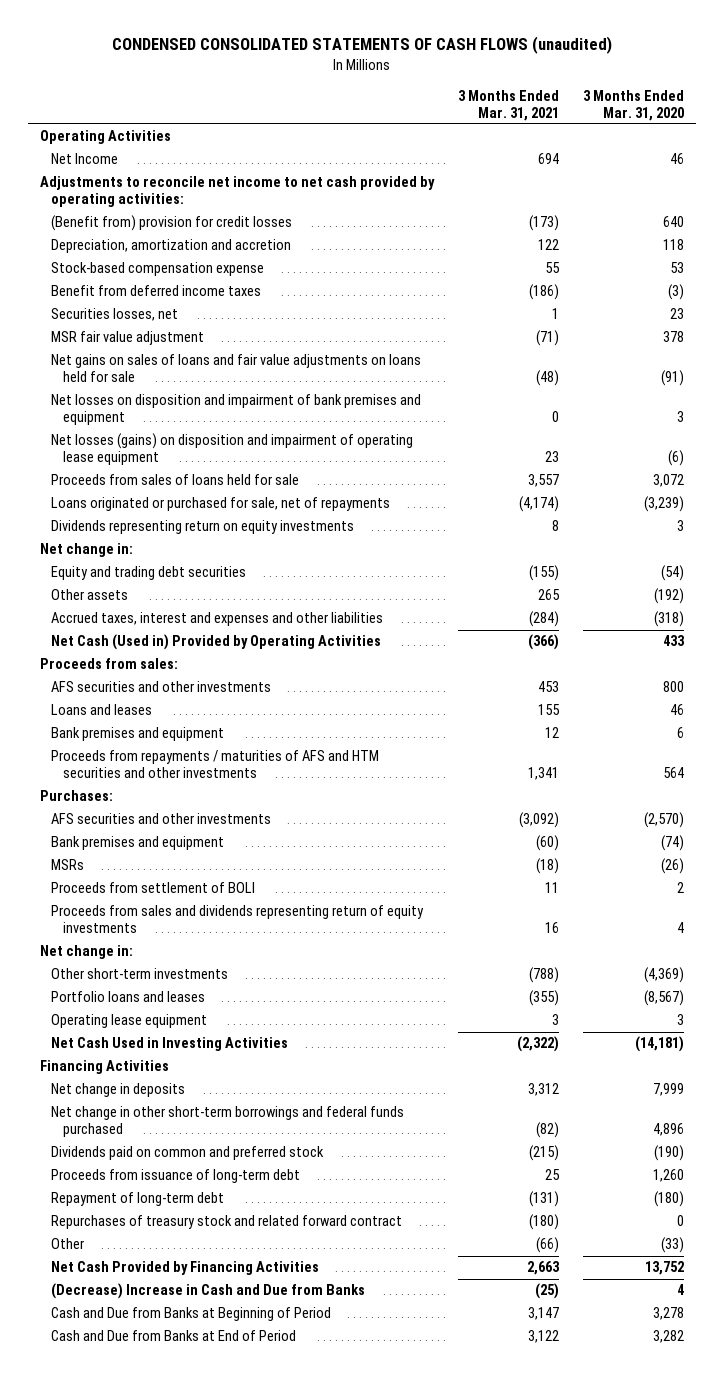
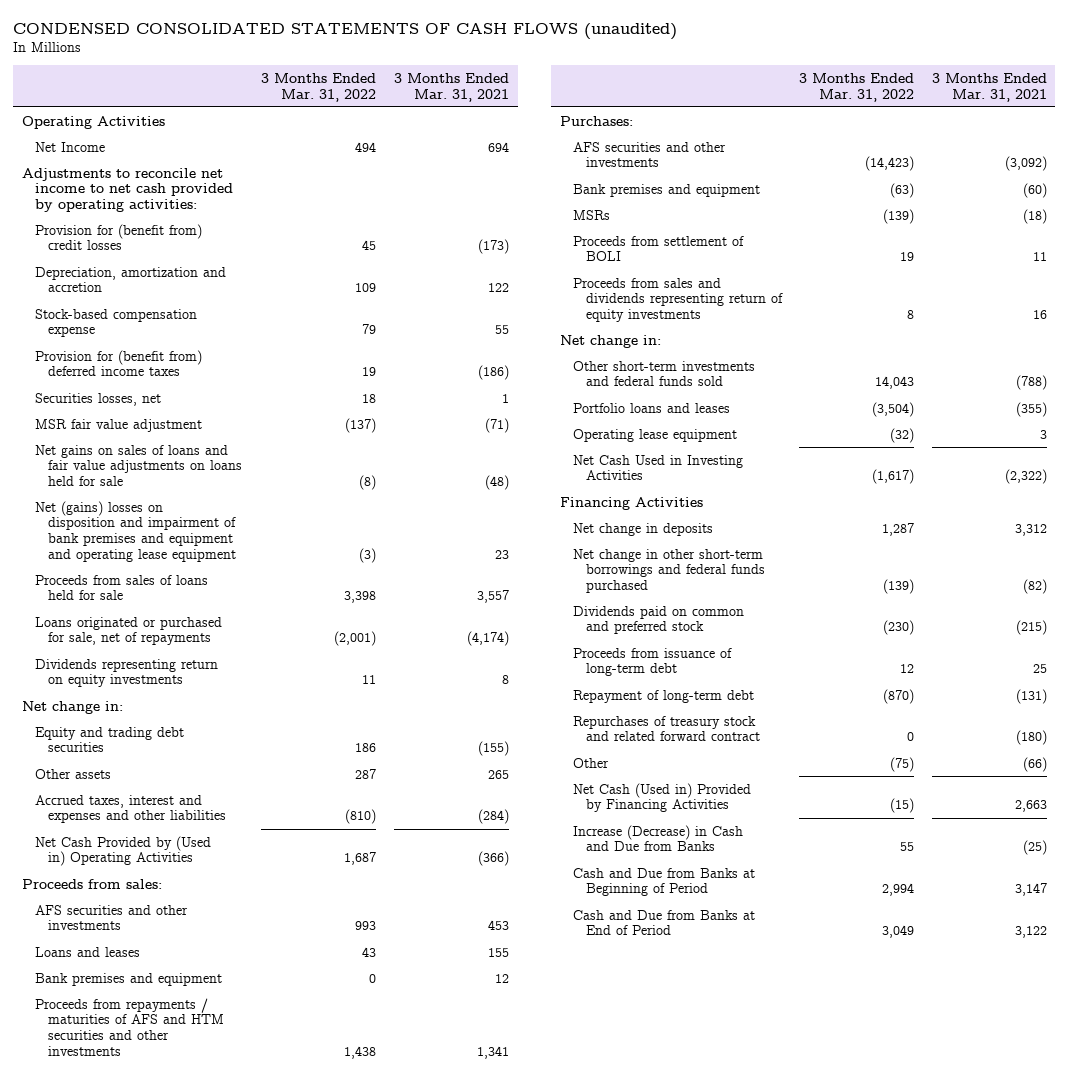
- | 3 Months Ended Mar. 31, 2021 | 3 Months Ended Mar. 31, 2020
+ | 3 Months Ended Mar. 31, 2022 | 3 Months Ended Mar. 31, 2021
- (Benefit from) provision for credit losses | (173) | 640
+ Provision for (benefit from) credit losses | 45 | (173)
- Benefit from deferred income taxes | (186) | (3)
+ Provision for (benefit from) deferred income taxes | 19 | (186)
- Net losses on disposition and impairment of bank premises and equipment | 0 | 3
- Net losses (gains) on disposition and impairment of operating lease equipment | 23 | (6)
+ Net (gains) losses on disposition and impairment of bank premises and equipment and operating lease equipment | (3) | 23
- Net Cash (Used in) Provided by Operating Activities | (366) | 433
+ Net Cash Provided by (Used in) Operating Activities | 1,687 | (366)
- Other short-term investments | (788) | (4,369)
+ Other short-term investments and federal funds sold | 14,043 | (788)
- Net Cash Provided by Financing Activities | 2,663 | 13,752
- (Decrease) Increase in Cash and Due from Banks | (25) | 4
+ Net Cash (Used in) Provided by Financing Activities | (15) | 2,663
+ Increase (Decrease) in Cash and Due from Banks | 55 | (25)

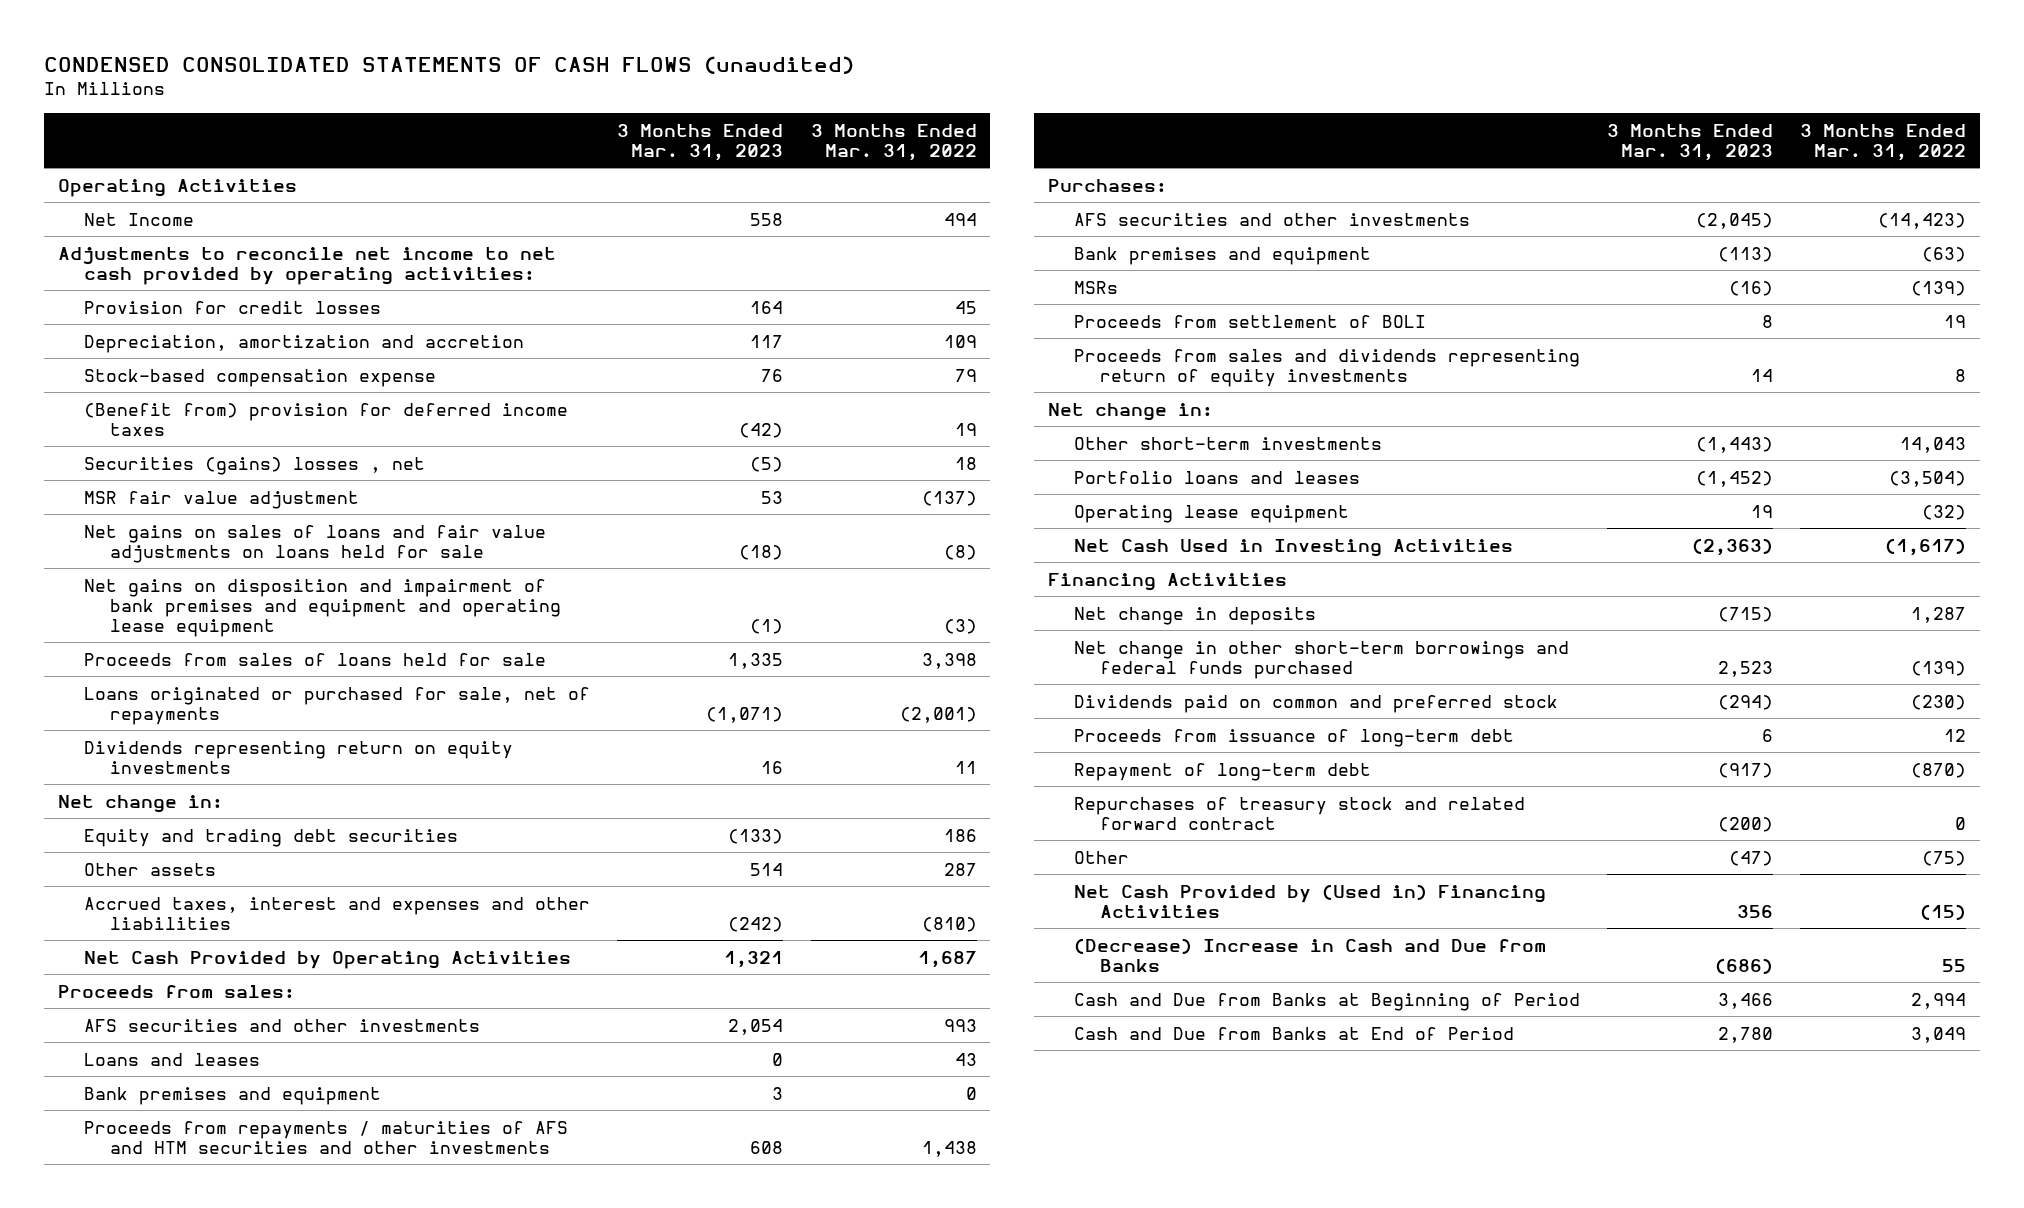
- | 3 Months Ended Mar. 31, 2022 | 3 Months Ended Mar. 31, 2021
+ | 3 Months Ended Mar. 31, 2023 | 3 Months Ended Mar. 31, 2022
- Provision for (benefit from) credit losses | 45 | (173)
+ Provision for credit losses | 164 | 45
- Provision for (benefit from) deferred income taxes | 19 | (186)
- Securities losses, net | 18 | 1
+ (Benefit from) provision for deferred income taxes | (42) | 19
+ Securities (gains) losses , net | (5) | 18
- Net (gains) losses on disposition and impairment of bank premises and equipment and operating lease equipment | (3) | 23
+ Net gains on disposition and impairment of bank premises and equipment and operating lease equipment | (1) | (3)
- Net Cash Provided by (Used in) Operating Activities | 1,687 | (366)
+ Net Cash Provided by Operating Activities | 1,321 | 1,687
- Other short-term investments and federal funds sold | 14,043 | (788)
+ Other short-term investments | (1,443) | 14,043
- Net Cash (Used in) Provided by Financing Activities | (15) | 2,663
- Increase (Decrease) in Cash and Due from Banks | 55 | (25)
+ Net Cash Provided by (Used in) Financing Activities | 356 | (15)
+ (Decrease) Increase in Cash and Due from Banks | (686) | 55

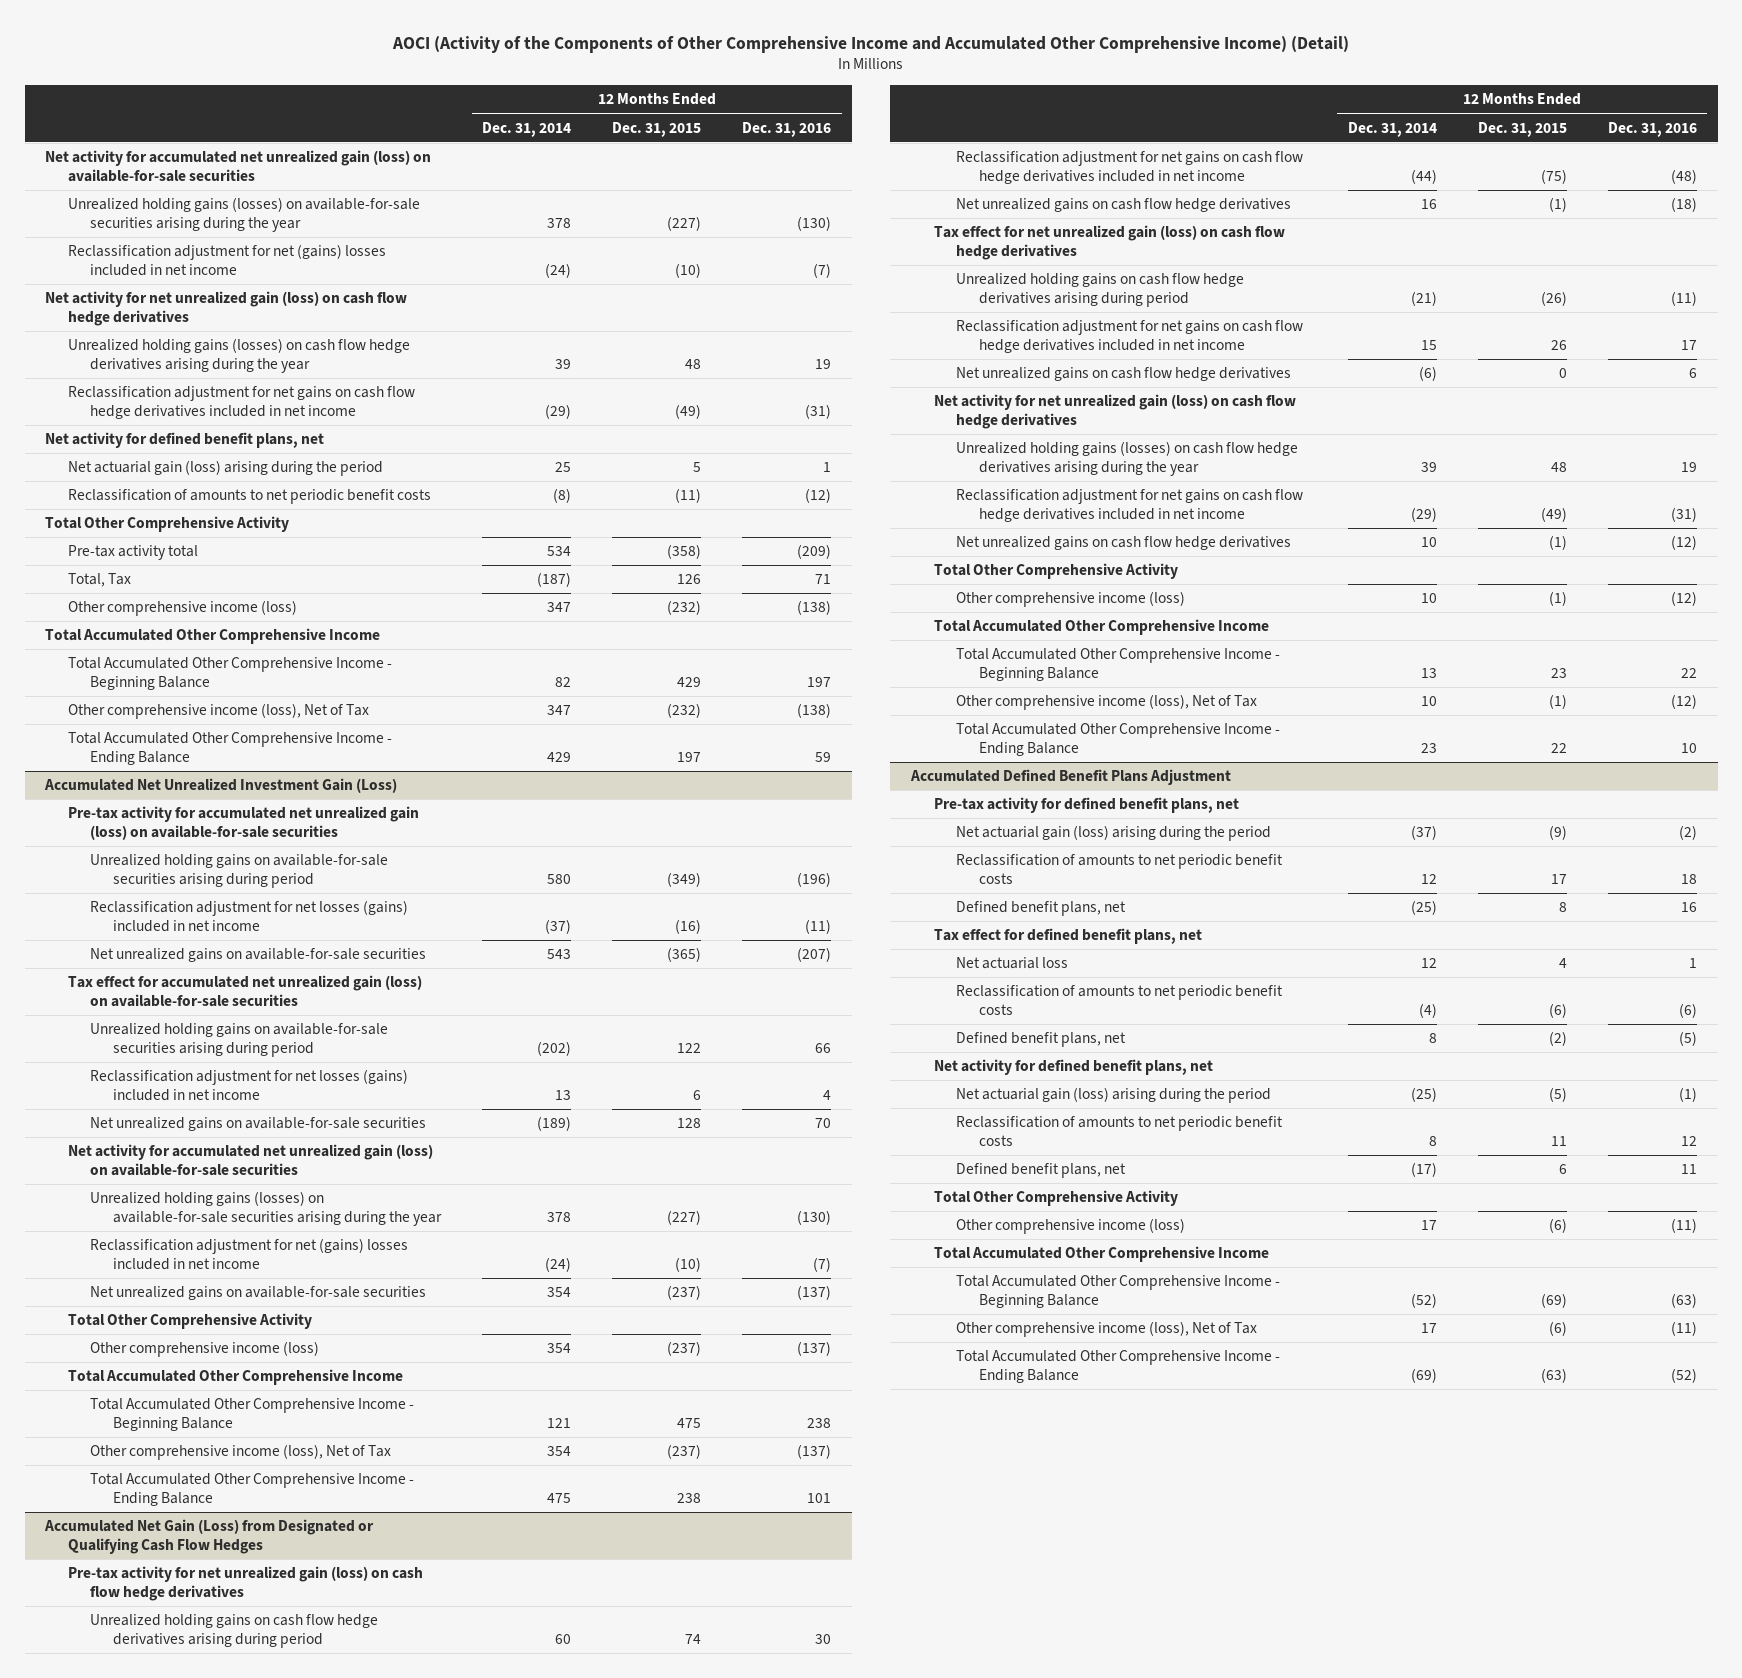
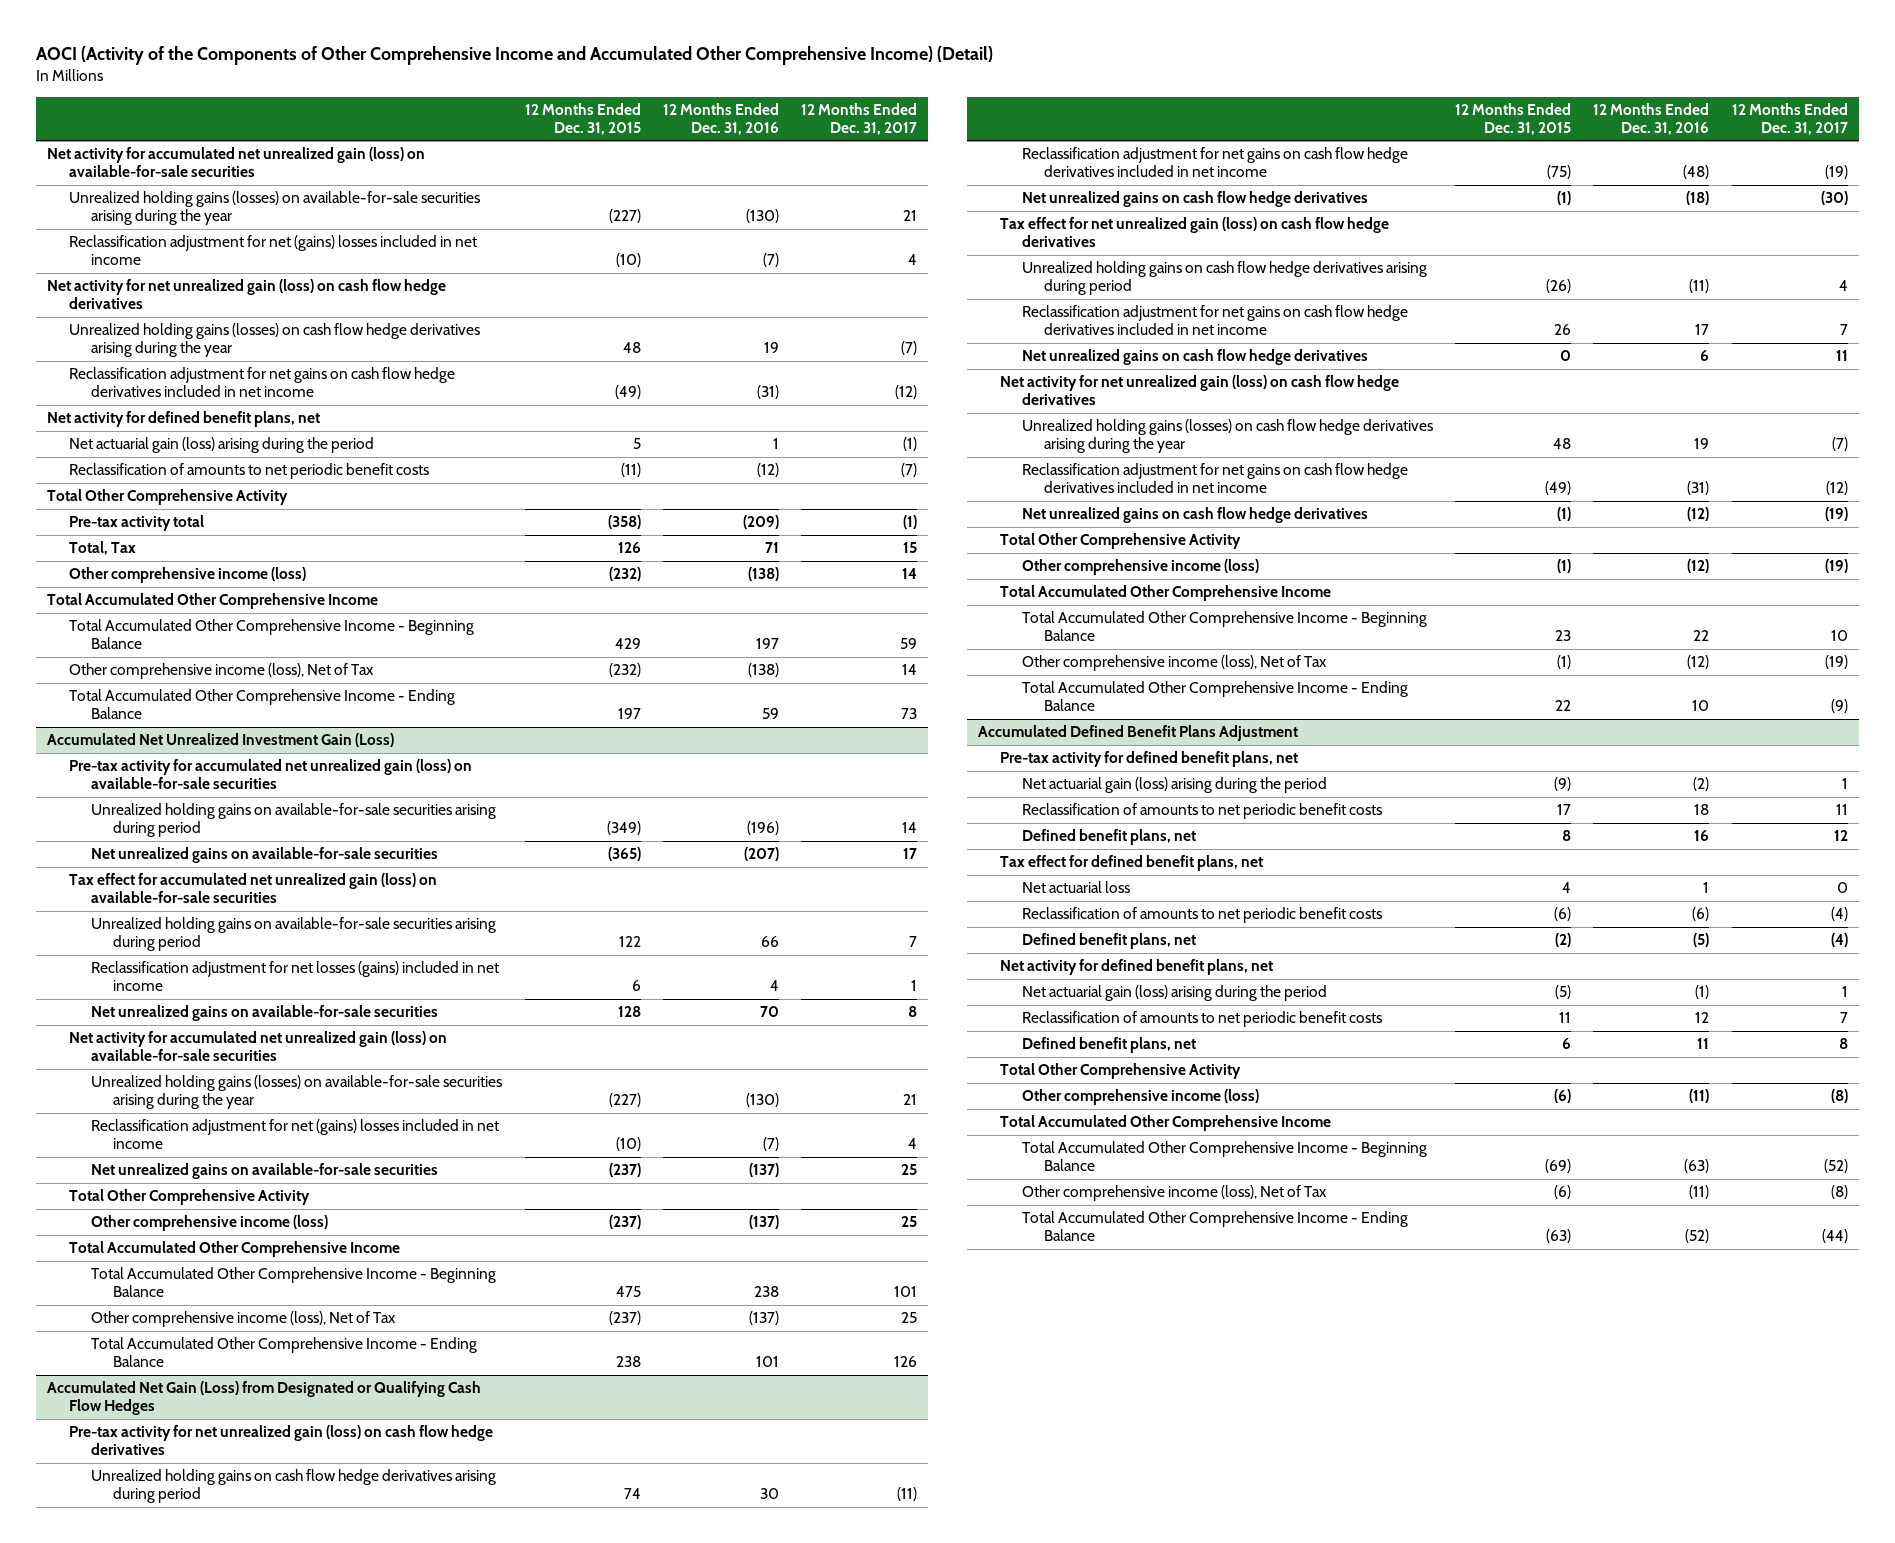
- | 12 Months Ended Dec. 31, 2014 | 12 Months Ended Dec. 31, 2015 | 12 Months Ended Dec. 31, 2016
+ | 12 Months Ended Dec. 31, 2015 | 12 Months Ended Dec. 31, 2016 | 12 Months Ended Dec. 31, 2017
@ Accumulated Net Unrealized Investment Gain (Loss)
- Reclassification adjustment for net losses (gains) included in net income | (37) | (16) | (11)

